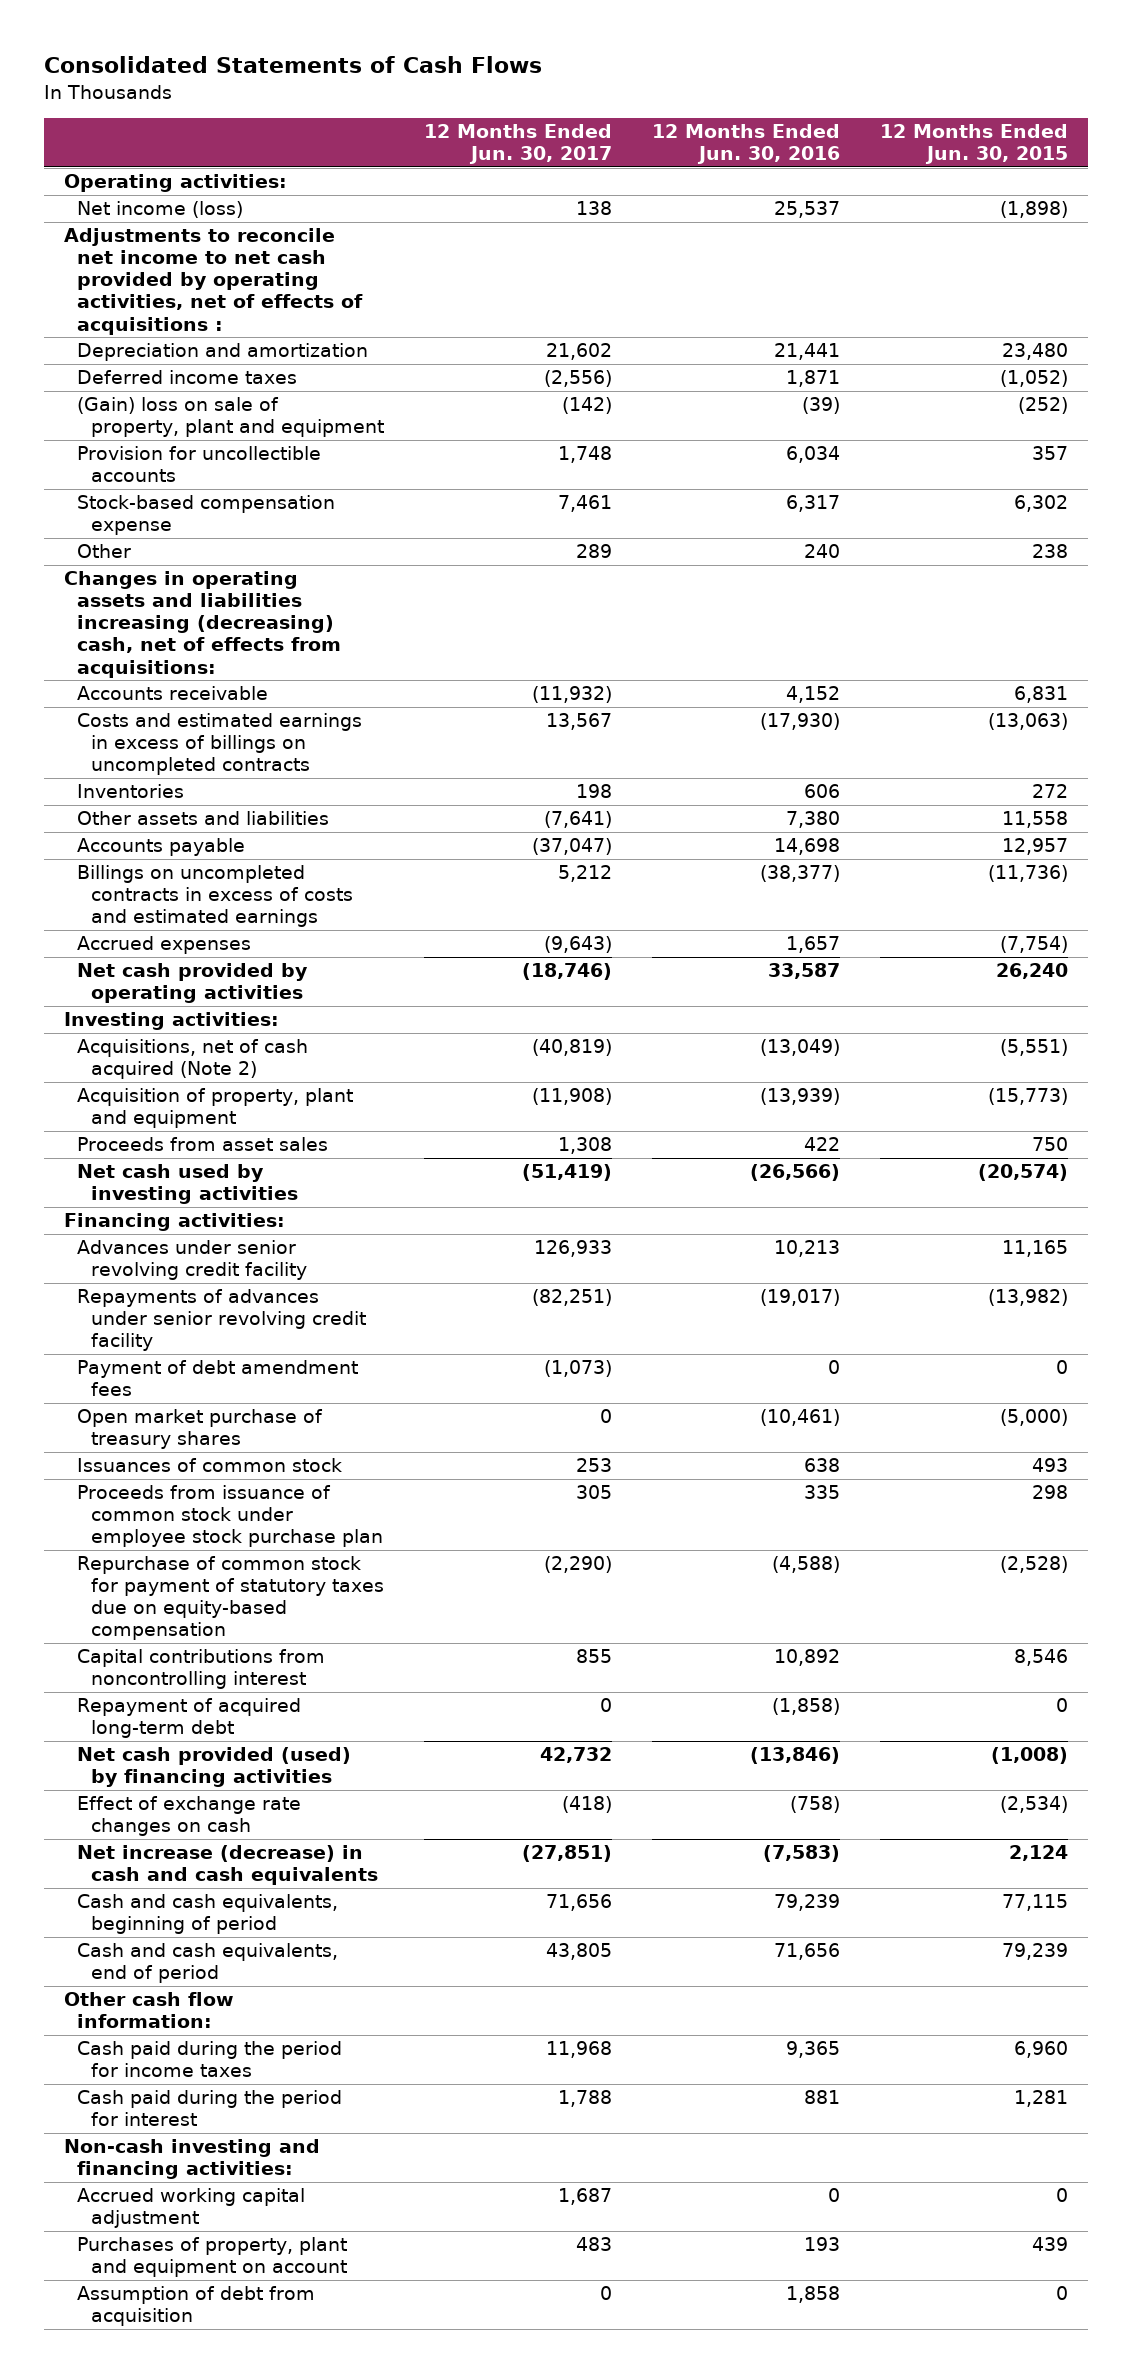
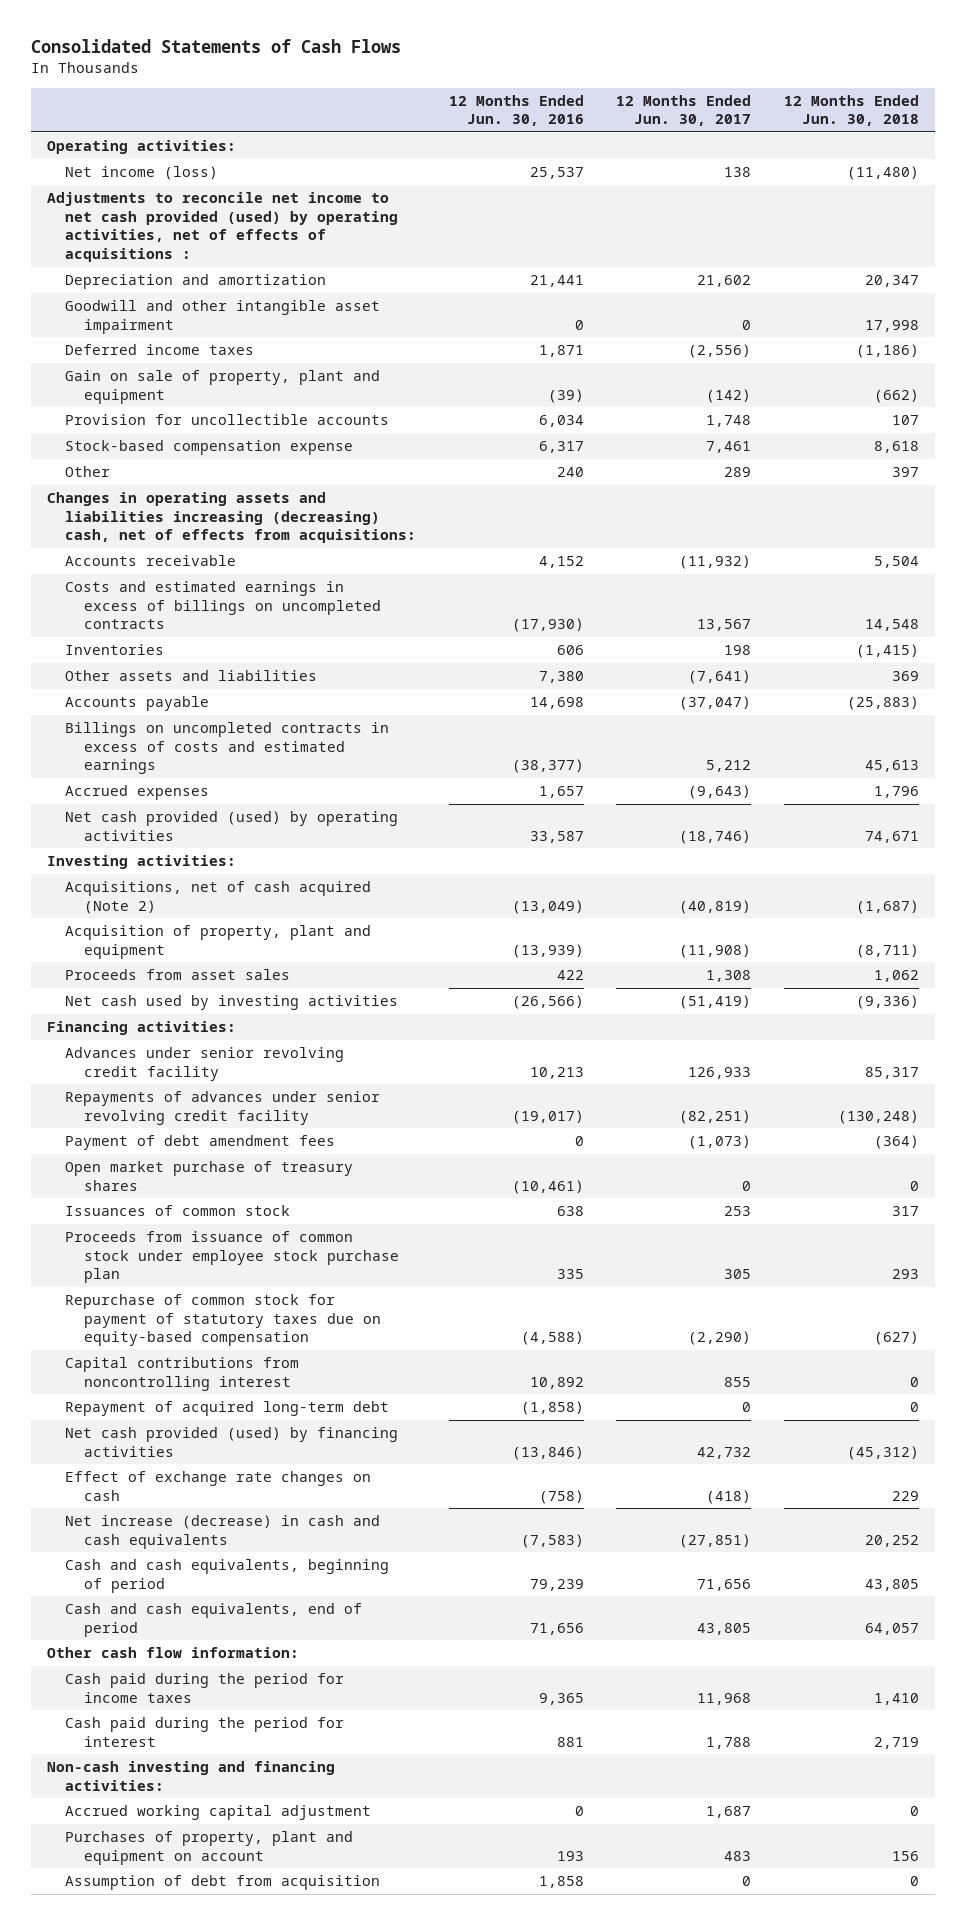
- | 12 Months Ended Jun. 30, 2017 | 12 Months Ended Jun. 30, 2016 | 12 Months Ended Jun. 30, 2015
+ | 12 Months Ended Jun. 30, 2016 | 12 Months Ended Jun. 30, 2017 | 12 Months Ended Jun. 30, 2018
- Adjustments to reconcile net income to net cash provided by operating activities, net of effects of acquisitions :
+ Adjustments to reconcile net income to net cash provided (used) by operating activities, net of effects of acquisitions :
+ Goodwill and other intangible asset impairment | 0 | 0 | 17,998
- (Gain) loss on sale of property, plant and equipment | (142) | (39) | (252)
+ Gain on sale of property, plant and equipment | (39) | (142) | (662)
- Net cash provided by operating activities | (18,746) | 33,587 | 26,240
+ Net cash provided (used) by operating activities | 33,587 | (18,746) | 74,671

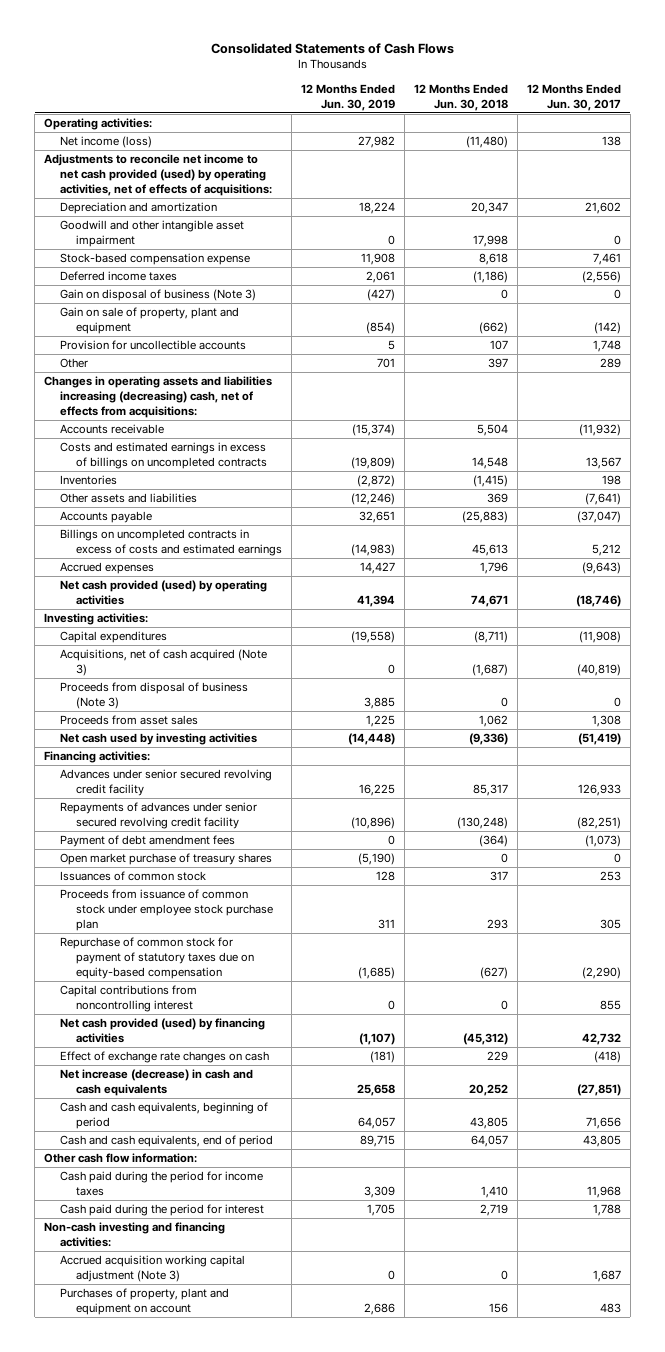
- | 12 Months Ended Jun. 30, 2016 | 12 Months Ended Jun. 30, 2017 | 12 Months Ended Jun. 30, 2018
+ | 12 Months Ended Jun. 30, 2019 | 12 Months Ended Jun. 30, 2018 | 12 Months Ended Jun. 30, 2017
- Adjustments to reconcile net income to net cash provided (used) by operating activities, net of effects of acquisitions :
+ Adjustments to reconcile net income to net cash provided (used) by operating activities, net of effects of acquisitions:
moved up: Stock-based compensation expense | 11,908 | 8,618 | 7,461
+ Gain on disposal of business (Note 3) | (427) | 0 | 0
- Acquisitions, net of cash acquired (Note 2) | (13,049) | (40,819) | (1,687)
- Acquisition of property, plant and equipment | (13,939) | (11,908) | (8,711)
+ Capital expenditures | (19,558) | (8,711) | (11,908)
+ Acquisitions, net of cash acquired (Note 3) | 0 | (1,687) | (40,819)
+ Proceeds from disposal of business (Note 3) | 3,885 | 0 | 0
- Advances under senior revolving credit facility | 10,213 | 126,933 | 85,317
- Repayments of advances under senior revolving credit facility | (19,017) | (82,251) | (130,248)
+ Advances under senior secured revolving credit facility | 16,225 | 85,317 | 126,933
+ Repayments of advances under senior secured revolving credit facility | (10,896) | (130,248) | (82,251)
- Repayment of acquired long-term debt | (1,858) | 0 | 0
- Accrued working capital adjustment | 0 | 1,687 | 0
+ Accrued acquisition working capital adjustment (Note 3) | 0 | 0 | 1,687
- Assumption of debt from acquisition | 1,858 | 0 | 0

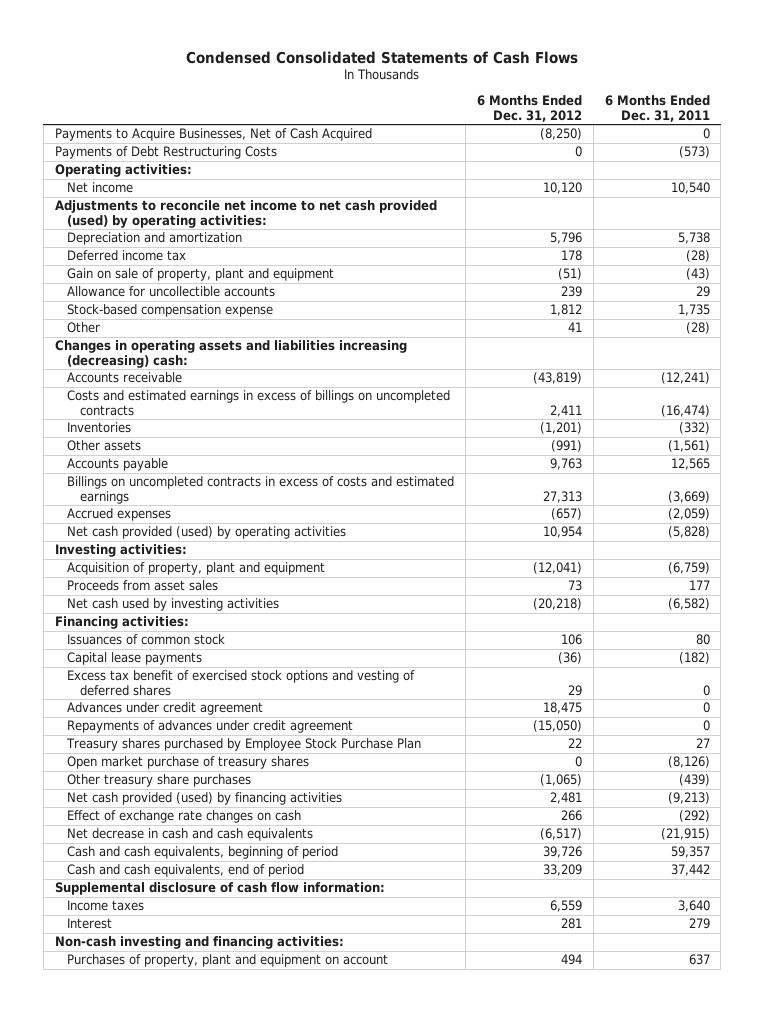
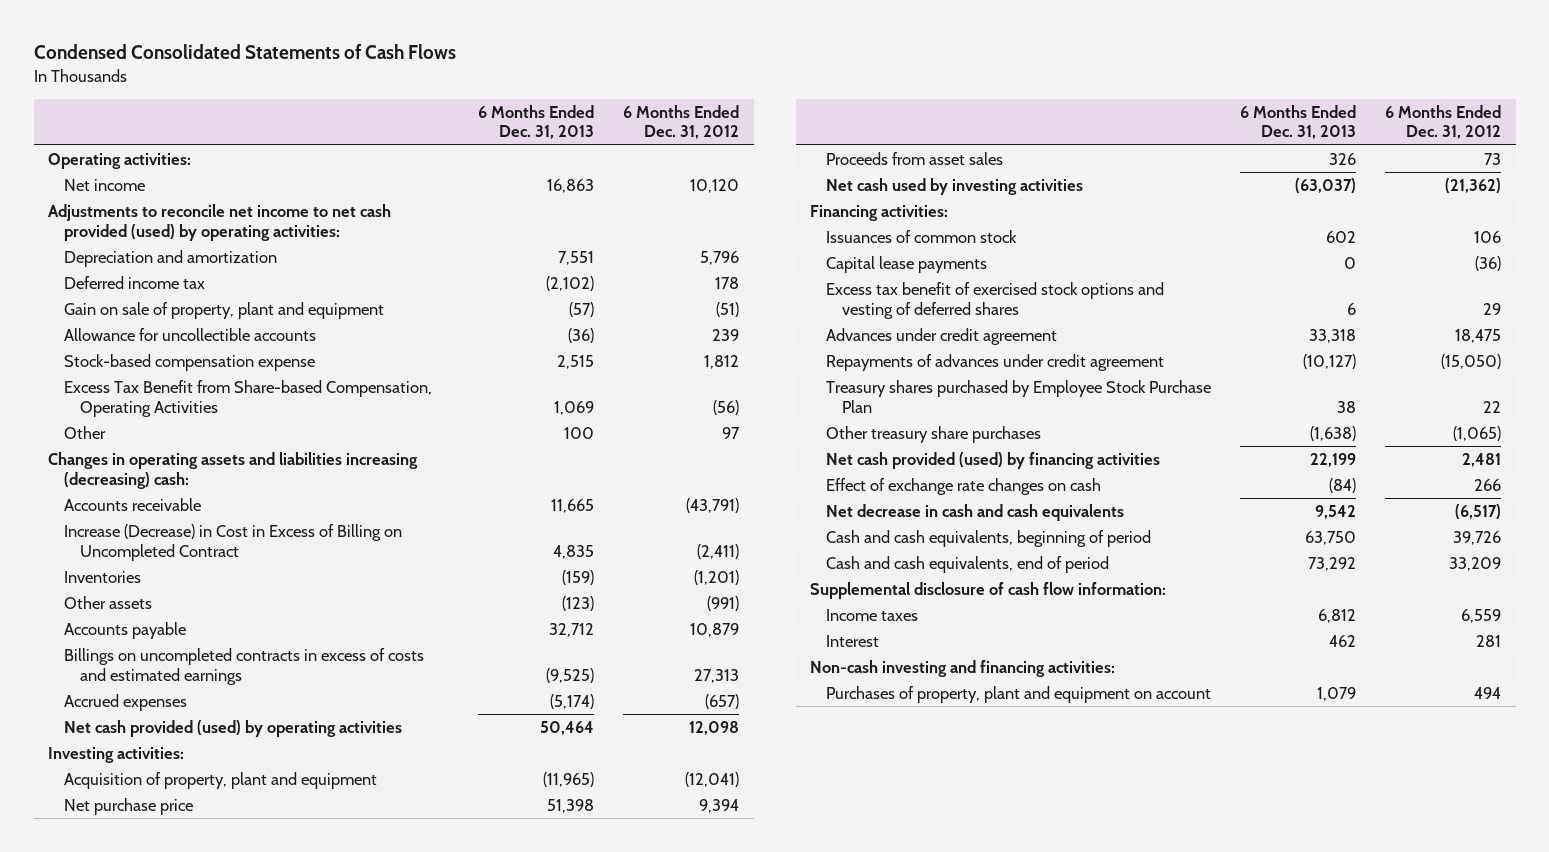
- | 6 Months Ended Dec. 31, 2012 | 6 Months Ended Dec. 31, 2011
+ | 6 Months Ended Dec. 31, 2013 | 6 Months Ended Dec. 31, 2012
- Payments to Acquire Businesses, Net of Cash Acquired | (8,250) | 0
- Payments of Debt Restructuring Costs | 0 | (573)
- Other | 41 | (28)
+ Excess Tax Benefit from Share-based Compensation, Operating Activities | 1,069 | (56)
+ Other | 100 | 97
- Accounts receivable | (43,819) | (12,241)
- Costs and estimated earnings in excess of billings on uncompleted contracts | 2,411 | (16,474)
+ Accounts receivable | 11,665 | (43,791)
+ Increase (Decrease) in Cost in Excess of Billing on Uncompleted Contract | 4,835 | (2,411)
- Accounts payable | 9,763 | 12,565
+ Accounts payable | 32,712 | 10,879
- Net cash provided (used) by operating activities | 10,954 | (5,828)
+ Net cash provided (used) by operating activities | 50,464 | 12,098
+ Net purchase price | 51,398 | 9,394
- Net cash used by investing activities | (20,218) | (6,582)
+ Net cash used by investing activities | (63,037) | (21,362)
- Open market purchase of treasury shares | 0 | (8,126)

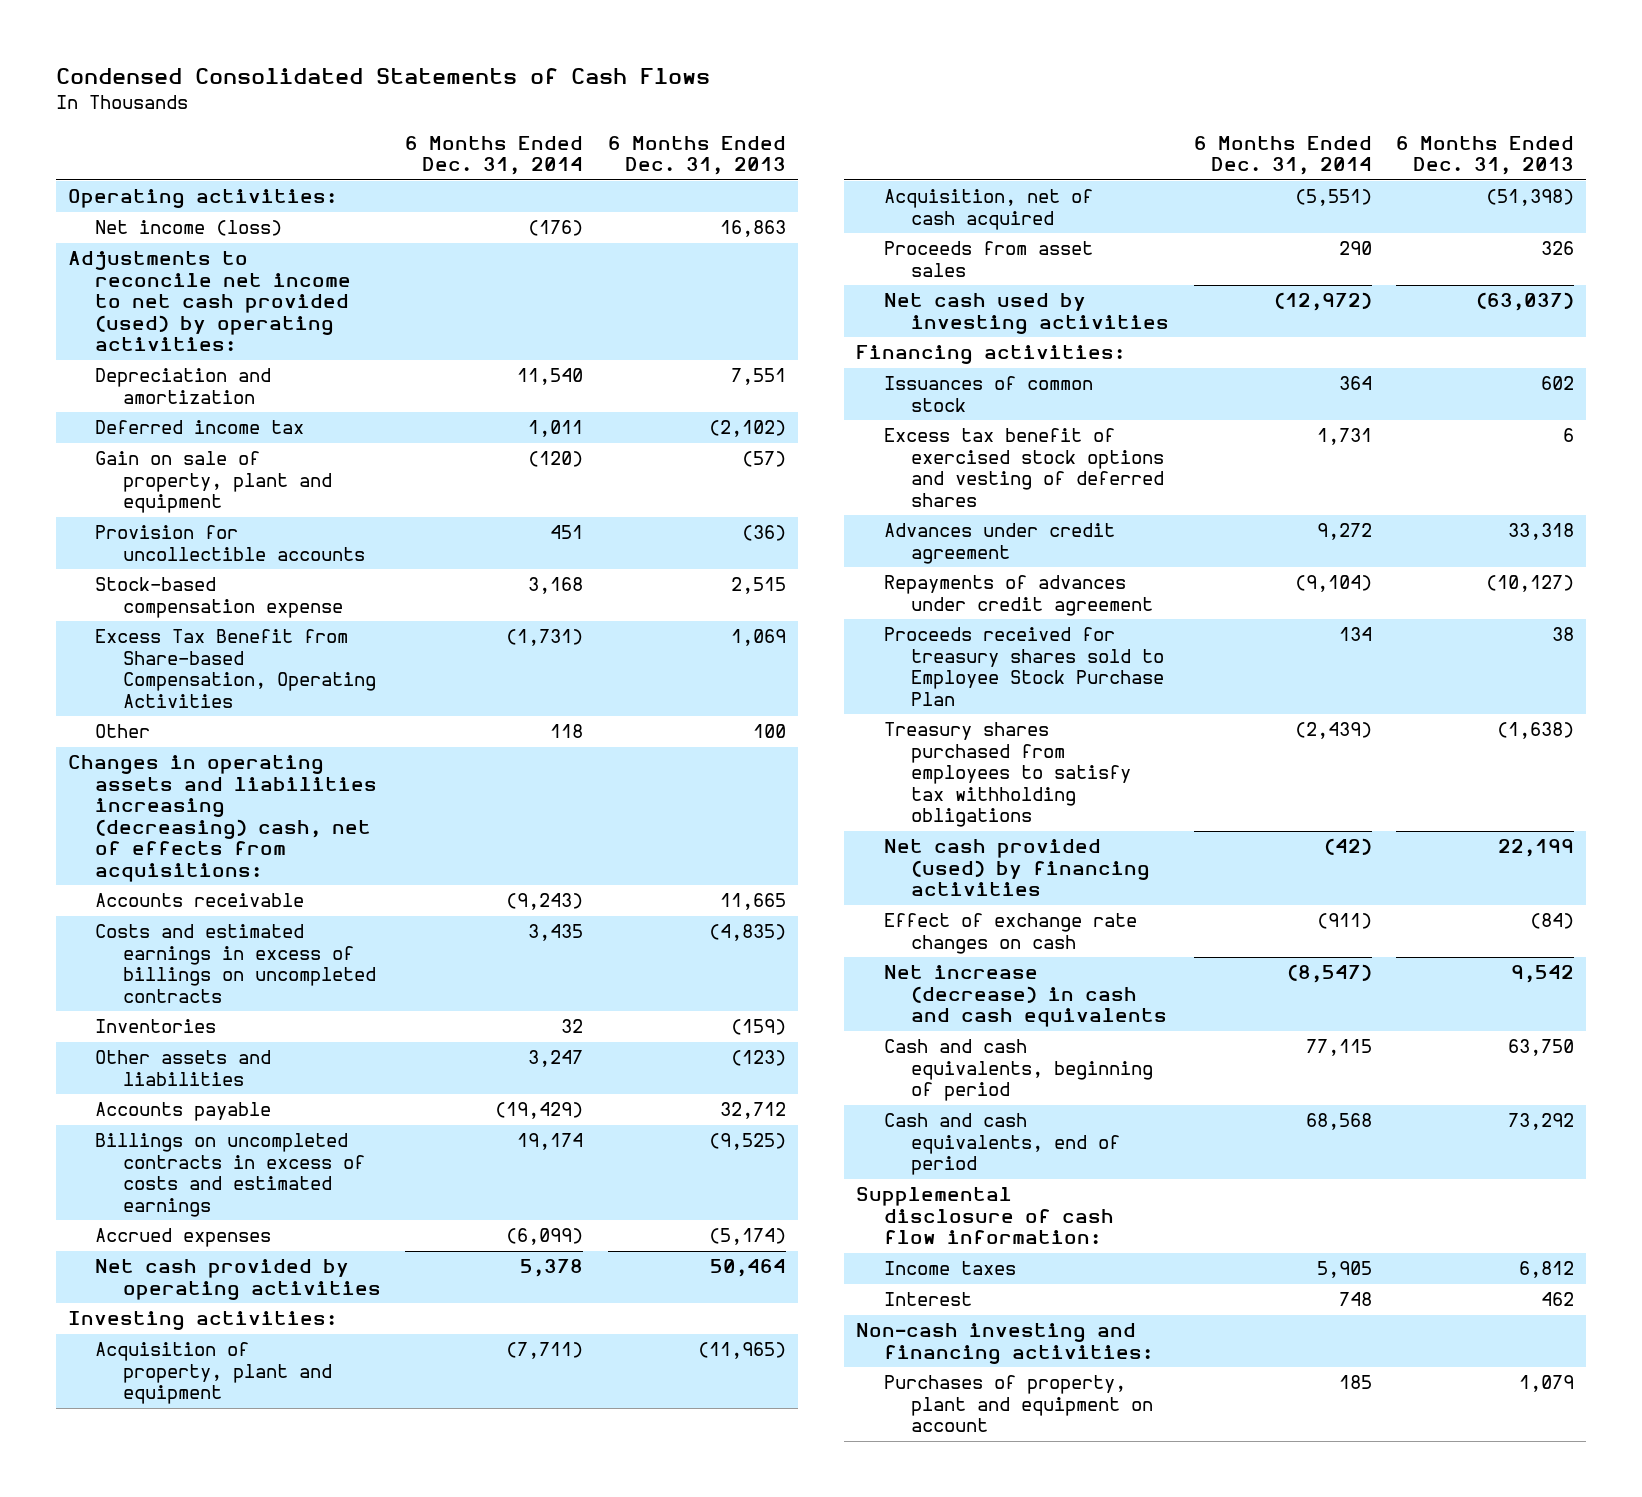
- | 6 Months Ended Dec. 31, 2013 | 6 Months Ended Dec. 31, 2012
+ | 6 Months Ended Dec. 31, 2014 | 6 Months Ended Dec. 31, 2013
- Net income | 16,863 | 10,120
+ Net income (loss) | (176) | 16,863
- Allowance for uncollectible accounts | (36) | 239
+ Provision for uncollectible accounts | 451 | (36)
- Changes in operating assets and liabilities increasing (decreasing) cash:
+ Changes in operating assets and liabilities increasing (decreasing) cash, net of effects from acquisitions:
- Increase (Decrease) in Cost in Excess of Billing on Uncompleted Contract | 4,835 | (2,411)
+ Costs and estimated earnings in excess of billings on uncompleted contracts | 3,435 | (4,835)
- Other assets | (123) | (991)
+ Other assets and liabilities | 3,247 | (123)
- Net cash provided (used) by operating activities | 50,464 | 12,098
+ Net cash provided by operating activities | 5,378 | 50,464
- Net purchase price | 51,398 | 9,394
+ Acquisition, net of cash acquired | (5,551) | (51,398)
- Capital lease payments | 0 | (36)
- Treasury shares purchased by Employee Stock Purchase Plan | 38 | 22
- Other treasury share purchases | (1,638) | (1,065)
+ Proceeds received for treasury shares sold to Employee Stock Purchase Plan | 134 | 38
+ Treasury shares purchased from employees to satisfy tax withholding obligations | (2,439) | (1,638)
- Net decrease in cash and cash equivalents | 9,542 | (6,517)
+ Net increase (decrease) in cash and cash equivalents | (8,547) | 9,542

